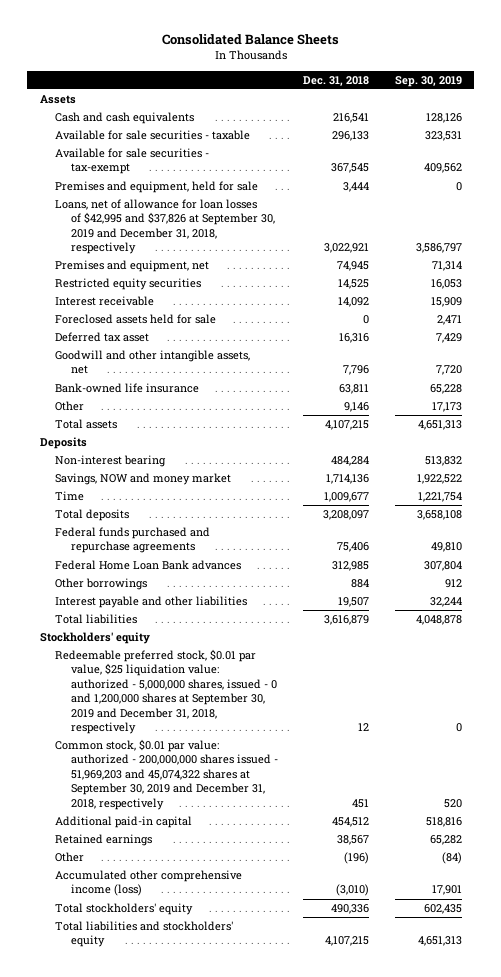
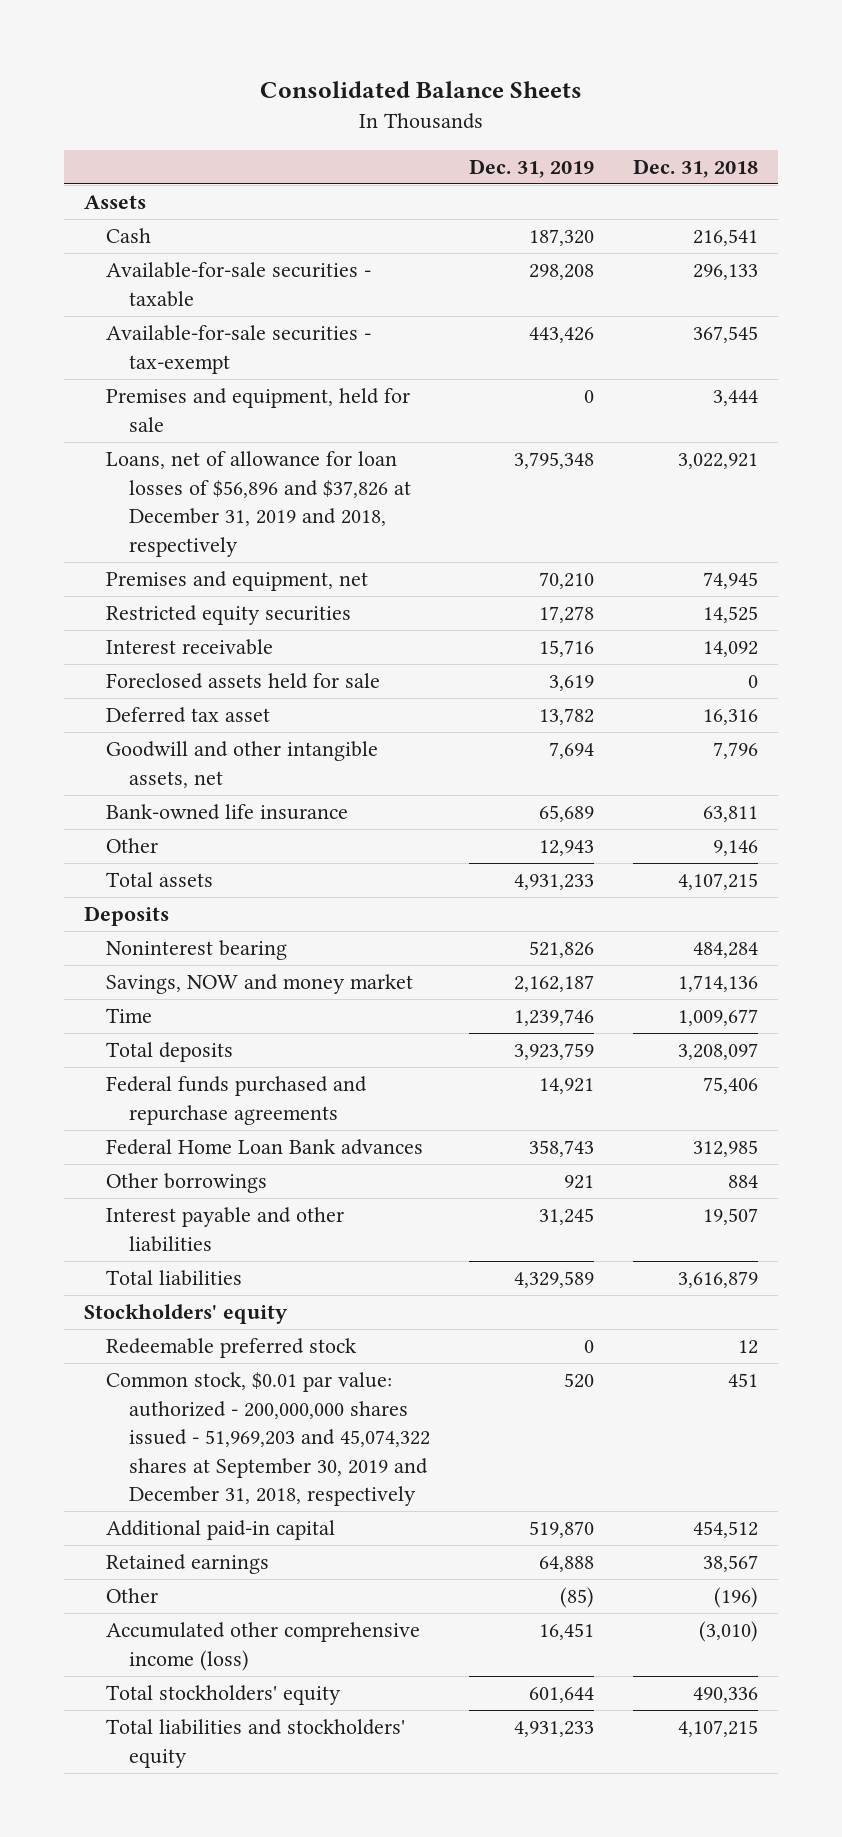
- | Dec. 31, 2018 | Sep. 30, 2019
+ | Dec. 31, 2019 | Dec. 31, 2018
- Cash and cash equivalents | 216,541 | 128,126
- Available for sale securities - taxable | 296,133 | 323,531
- Available for sale securities - tax-exempt | 367,545 | 409,562
+ Cash | 187,320 | 216,541
+ Available-for-sale securities - taxable | 298,208 | 296,133
+ Available-for-sale securities - tax-exempt | 443,426 | 367,545
- Loans, net of allowance for loan losses of $42,995 and $37,826 at September 30, 2019 and December 31, 2018, respectively | 3,022,921 | 3,586,797
+ Loans, net of allowance for loan losses of $56,896 and $37,826 at December 31, 2019 and 2018, respectively | 3,795,348 | 3,022,921
- Non-interest bearing | 484,284 | 513,832
+ Noninterest bearing | 521,826 | 484,284
- Redeemable preferred stock, $0.01 par value, $25 liquidation value: authorized - 5,000,000 shares, issued - 0 and 1,200,000 shares at September 30, 2019 and December 31, 2018, respectively | 12 | 0
+ Redeemable preferred stock | 0 | 12

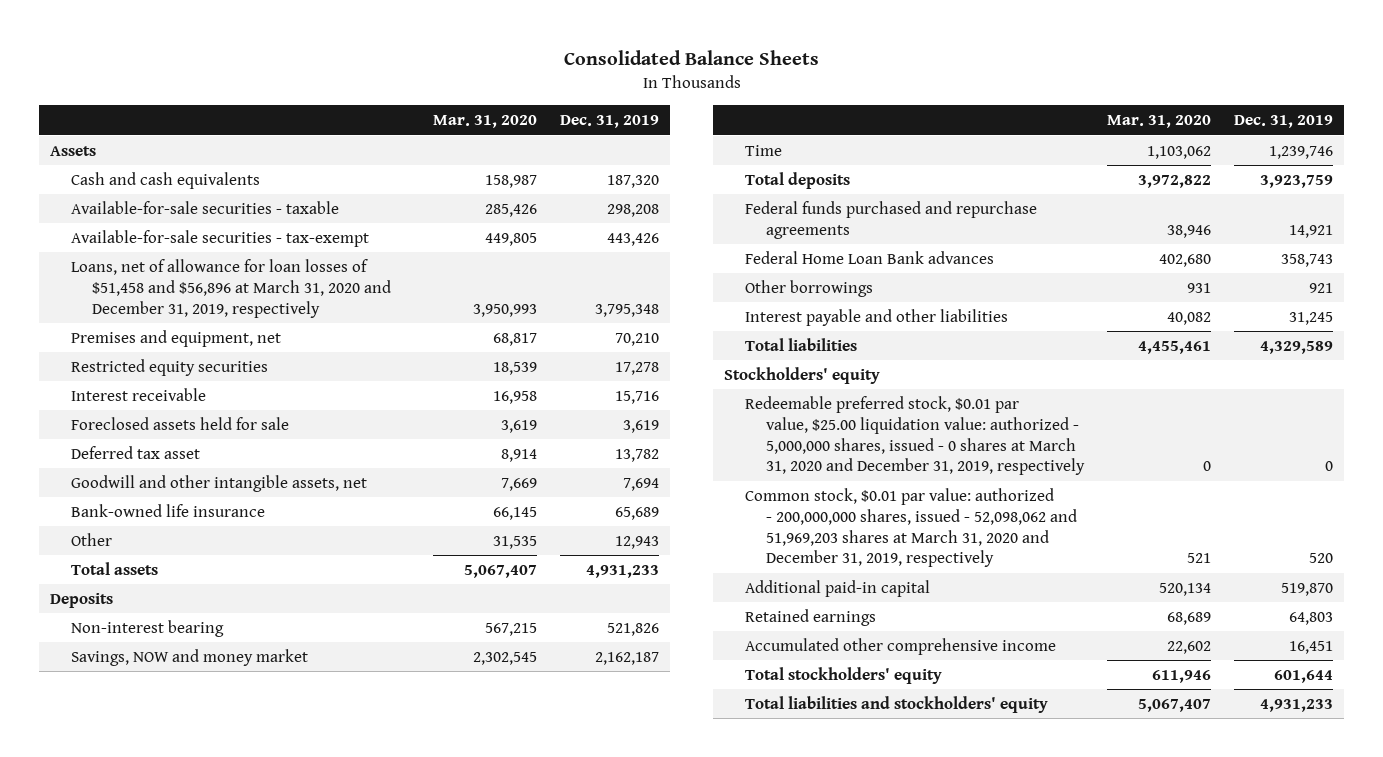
- | Dec. 31, 2019 | Dec. 31, 2018
+ | Mar. 31, 2020 | Dec. 31, 2019
- Cash | 187,320 | 216,541
+ Cash and cash equivalents | 158,987 | 187,320
- Premises and equipment, held for sale | 0 | 3,444
- Loans, net of allowance for loan losses of $56,896 and $37,826 at December 31, 2019 and 2018, respectively | 3,795,348 | 3,022,921
+ Loans, net of allowance for loan losses of $51,458 and $56,896 at March 31, 2020 and December 31, 2019, respectively | 3,950,993 | 3,795,348
- Noninterest bearing | 521,826 | 484,284
+ Non-interest bearing | 567,215 | 521,826
- Redeemable preferred stock | 0 | 12
- Common stock, $0.01 par value: authorized - 200,000,000 shares issued - 51,969,203 and 45,074,322 shares at September 30, 2019 and December 31, 2018, respectively | 520 | 451
+ Redeemable preferred stock, $0.01 par value, $25.00 liquidation value: authorized - 5,000,000 shares, issued - 0 shares at March 31, 2020 and December 31, 2019, respectively | 0 | 0
+ Common stock, $0.01 par value: authorized - 200,000,000 shares, issued - 52,098,062 and 51,969,203 shares at March 31, 2020 and December 31, 2019, respectively | 521 | 520
- Retained earnings | 64,888 | 38,567
- Other | (85) | (196)
- Accumulated other comprehensive income (loss) | 16,451 | (3,010)
+ Retained earnings | 68,689 | 64,803
+ Accumulated other comprehensive income | 22,602 | 16,451

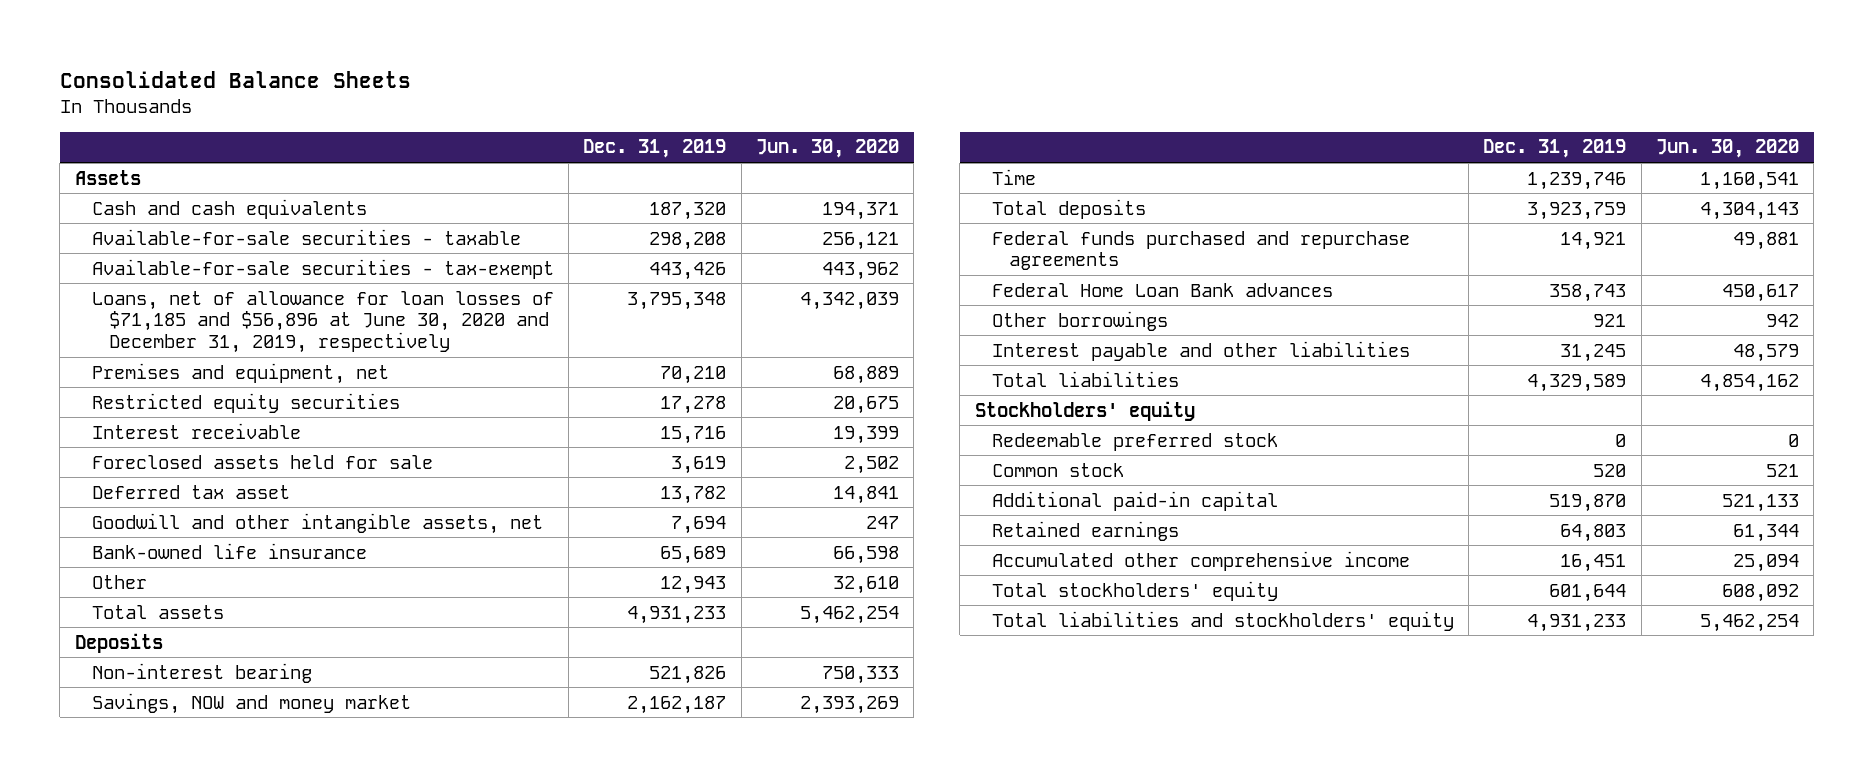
- | Mar. 31, 2020 | Dec. 31, 2019
+ | Dec. 31, 2019 | Jun. 30, 2020
- Loans, net of allowance for loan losses of $51,458 and $56,896 at March 31, 2020 and December 31, 2019, respectively | 3,950,993 | 3,795,348
+ Loans, net of allowance for loan losses of $71,185 and $56,896 at June 30, 2020 and December 31, 2019, respectively | 3,795,348 | 4,342,039
- Redeemable preferred stock, $0.01 par value, $25.00 liquidation value: authorized - 5,000,000 shares, issued - 0 shares at March 31, 2020 and December 31, 2019, respectively | 0 | 0
- Common stock, $0.01 par value: authorized - 200,000,000 shares, issued - 52,098,062 and 51,969,203 shares at March 31, 2020 and December 31, 2019, respectively | 521 | 520
+ Redeemable preferred stock | 0 | 0
+ Common stock | 520 | 521

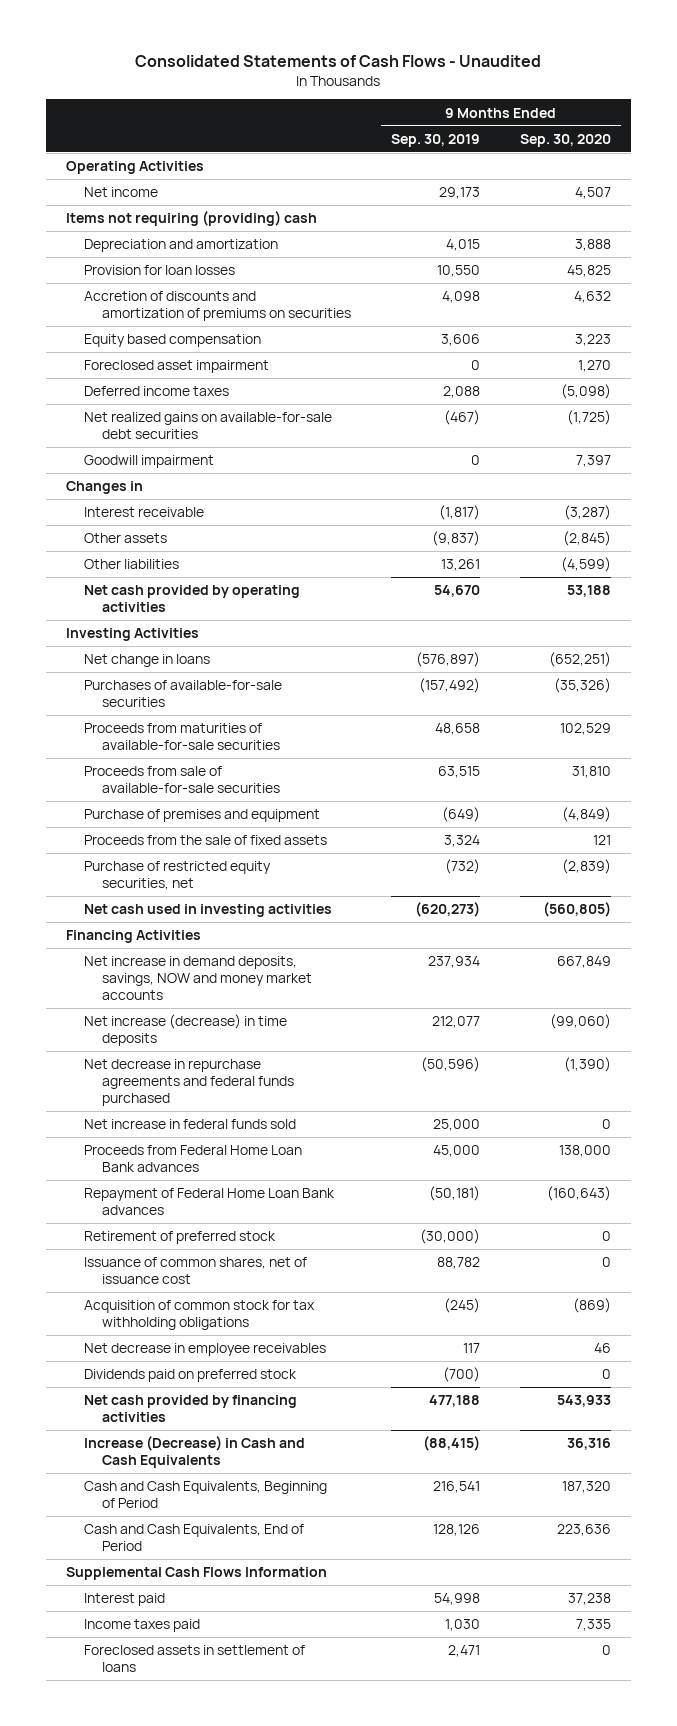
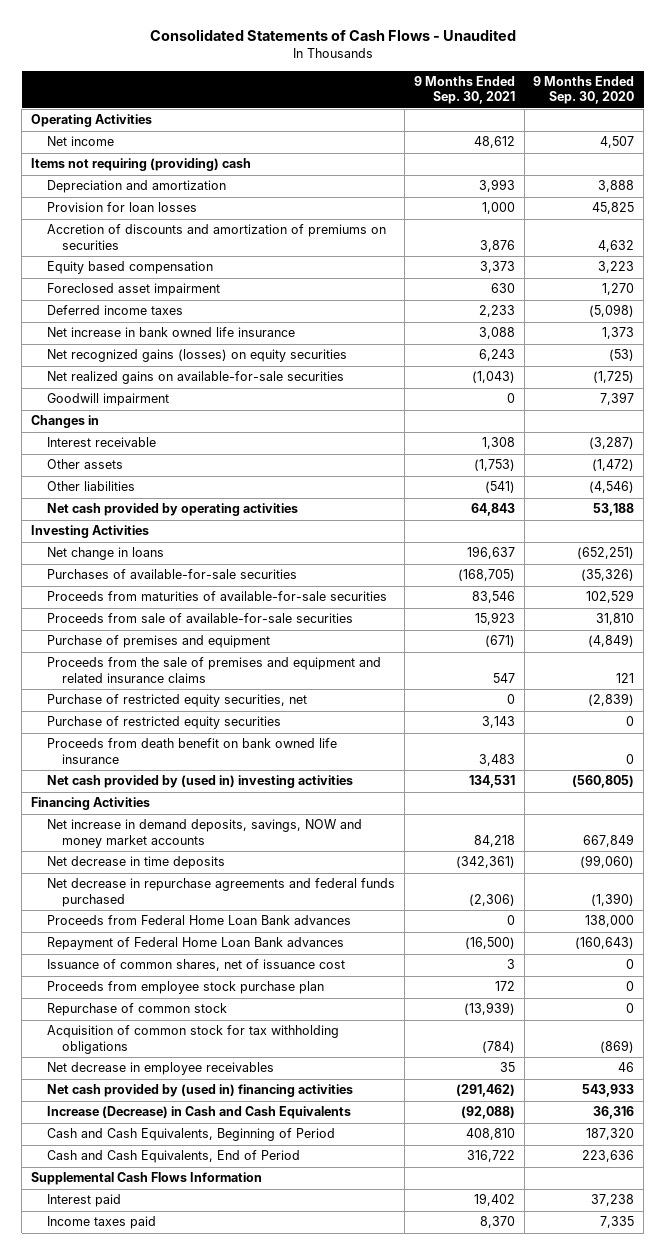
- | 9 Months Ended Sep. 30, 2019 | 9 Months Ended Sep. 30, 2020
+ | 9 Months Ended Sep. 30, 2021 | 9 Months Ended Sep. 30, 2020
- Net realized gains on available-for-sale debt securities | (467) | (1,725)
+ Net increase in bank owned life insurance | 3,088 | 1,373
+ Net recognized gains (losses) on equity securities | 6,243 | (53)
+ Net realized gains on available-for-sale securities | (1,043) | (1,725)
- Other assets | (9,837) | (2,845)
- Other liabilities | 13,261 | (4,599)
+ Other assets | (1,753) | (1,472)
+ Other liabilities | (541) | (4,546)
- Proceeds from the sale of fixed assets | 3,324 | 121
+ Proceeds from the sale of premises and equipment and related insurance claims | 547 | 121
- Net cash used in investing activities | (620,273) | (560,805)
+ Purchase of restricted equity securities | 3,143 | 0
+ Proceeds from death benefit on bank owned life insurance | 3,483 | 0
+ Net cash provided by (used in) investing activities | 134,531 | (560,805)
- Net increase (decrease) in time deposits | 212,077 | (99,060)
+ Net decrease in time deposits | (342,361) | (99,060)
- Net increase in federal funds sold | 25,000 | 0
- Retirement of preferred stock | (30,000) | 0
+ Proceeds from employee stock purchase plan | 172 | 0
+ Repurchase of common stock | (13,939) | 0
- Dividends paid on preferred stock | (700) | 0
- Net cash provided by financing activities | 477,188 | 543,933
+ Net cash provided by (used in) financing activities | (291,462) | 543,933
- Foreclosed assets in settlement of loans | 2,471 | 0

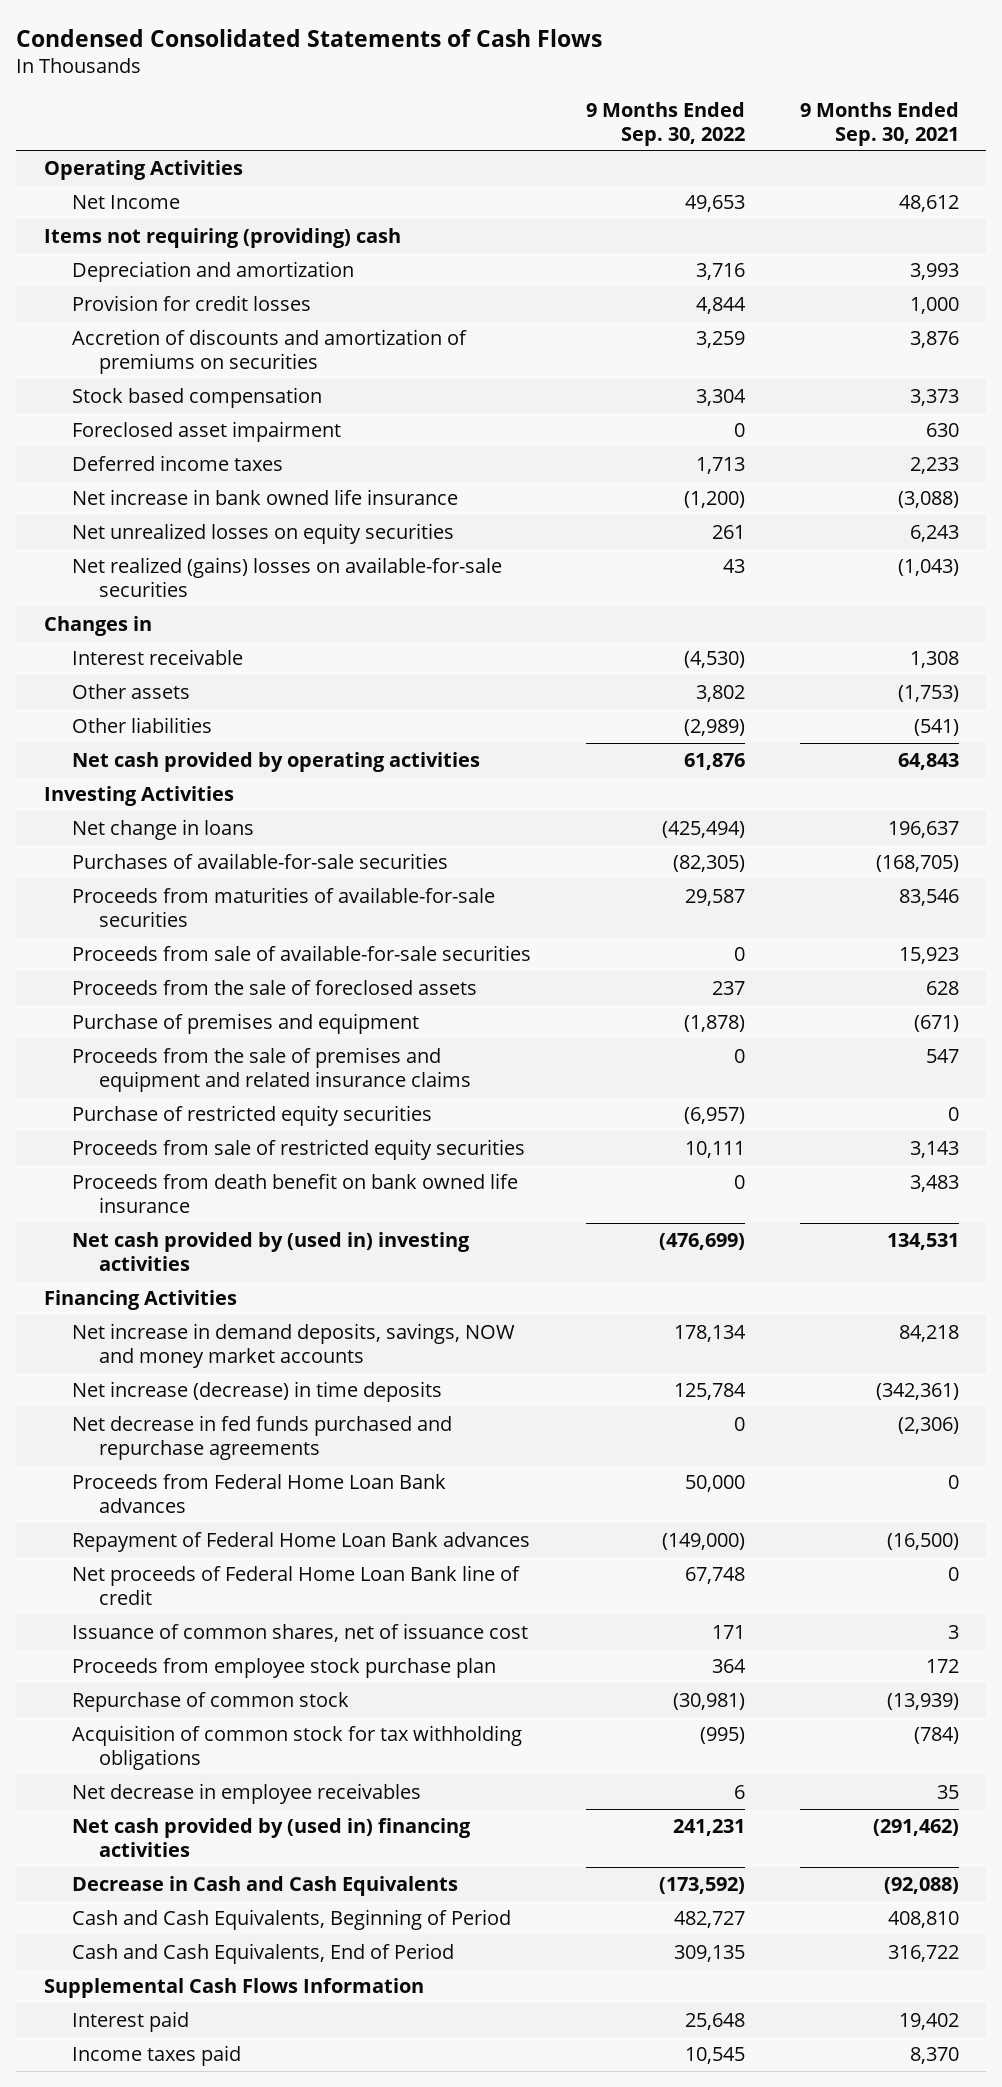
- Consolidated Statements of Cash Flows - Unaudited
+ Condensed Consolidated Statements of Cash Flows
- | 9 Months Ended Sep. 30, 2021 | 9 Months Ended Sep. 30, 2020
+ | 9 Months Ended Sep. 30, 2022 | 9 Months Ended Sep. 30, 2021
- Net income | 48,612 | 4,507
+ Net Income | 49,653 | 48,612
- Provision for loan losses | 1,000 | 45,825
+ Provision for credit losses | 4,844 | 1,000
- Equity based compensation | 3,373 | 3,223
+ Stock based compensation | 3,304 | 3,373
- Net increase in bank owned life insurance | 3,088 | 1,373
- Net recognized gains (losses) on equity securities | 6,243 | (53)
- Net realized gains on available-for-sale securities | (1,043) | (1,725)
- Goodwill impairment | 0 | 7,397
+ Net increase in bank owned life insurance | (1,200) | (3,088)
+ Net unrealized losses on equity securities | 261 | 6,243
+ Net realized (gains) losses on available-for-sale securities | 43 | (1,043)
+ Proceeds from the sale of foreclosed assets | 237 | 628
- Purchase of restricted equity securities, net | 0 | (2,839)
- Purchase of restricted equity securities | 3,143 | 0
+ Purchase of restricted equity securities | (6,957) | 0
+ Proceeds from sale of restricted equity securities | 10,111 | 3,143
- Net decrease in time deposits | (342,361) | (99,060)
- Net decrease in repurchase agreements and federal funds purchased | (2,306) | (1,390)
+ Net increase (decrease) in time deposits | 125,784 | (342,361)
+ Net decrease in fed funds purchased and repurchase agreements | 0 | (2,306)
+ Net proceeds of Federal Home Loan Bank line of credit | 67,748 | 0
- Increase (Decrease) in Cash and Cash Equivalents | (92,088) | 36,316
+ Decrease in Cash and Cash Equivalents | (173,592) | (92,088)

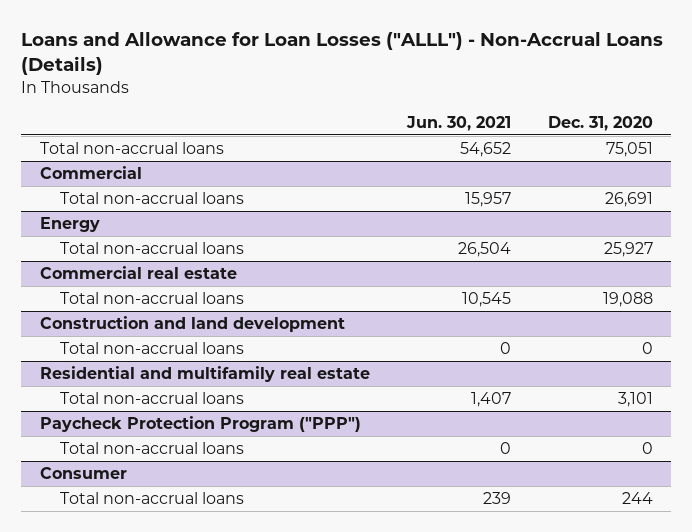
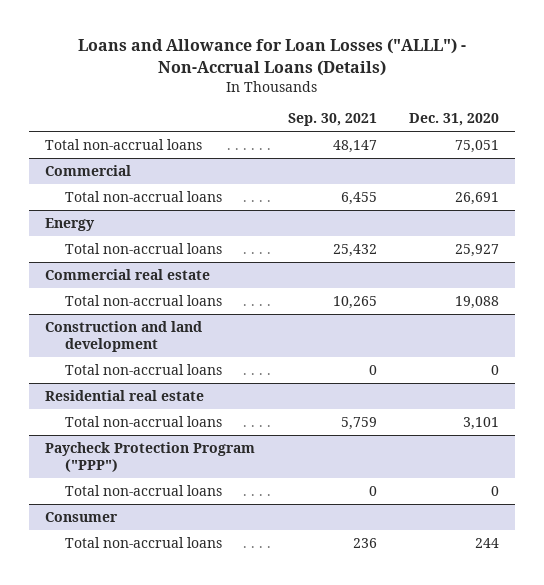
- | Jun. 30, 2021 | Dec. 31, 2020
+ | Sep. 30, 2021 | Dec. 31, 2020
- Residential and multifamily real estate
+ Residential real estate

